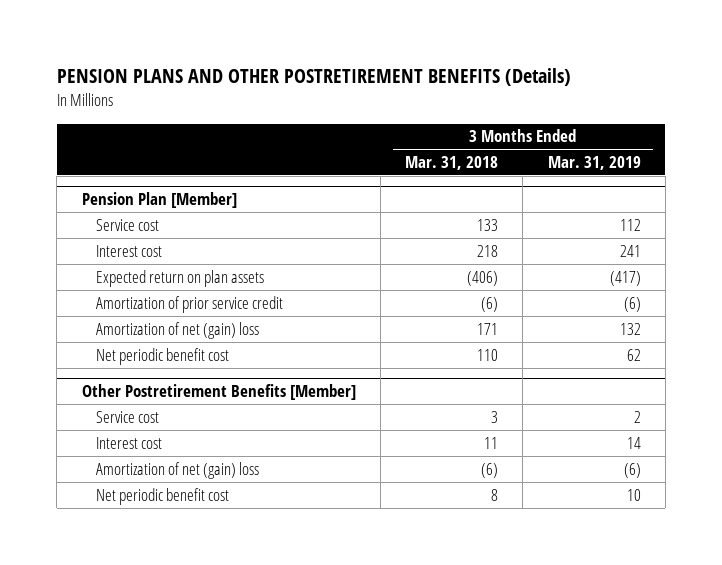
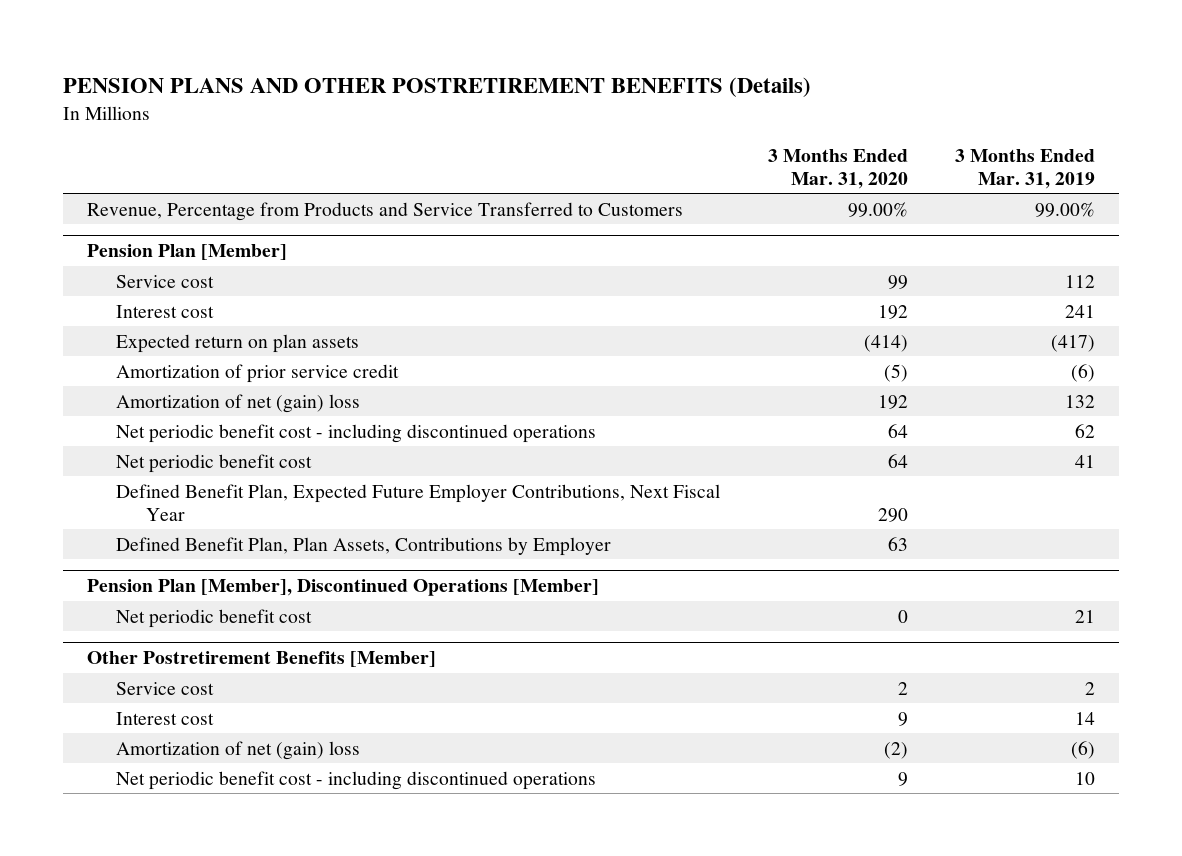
- | 3 Months Ended Mar. 31, 2018 | 3 Months Ended Mar. 31, 2019
+ | 3 Months Ended Mar. 31, 2020 | 3 Months Ended Mar. 31, 2019
+ Revenue, Percentage from Products and Service Transferred to Customers | 99.00% | 99.00%
@ Pension Plan [Member]
- Net periodic benefit cost | 110 | 62
+ Net periodic benefit cost - including discontinued operations | 64 | 62
+ Net periodic benefit cost | 64 | 41
+ Defined Benefit Plan, Expected Future Employer Contributions, Next Fiscal Year | 290 |
+ Defined Benefit Plan, Plan Assets, Contributions by Employer | 63 |
+ Pension Plan [Member], Discontinued Operations [Member]
+ Net periodic benefit cost | 0 | 21
@ Other Postretirement Benefits [Member]
- Net periodic benefit cost | 8 | 10
+ Net periodic benefit cost - including discontinued operations | 9 | 10

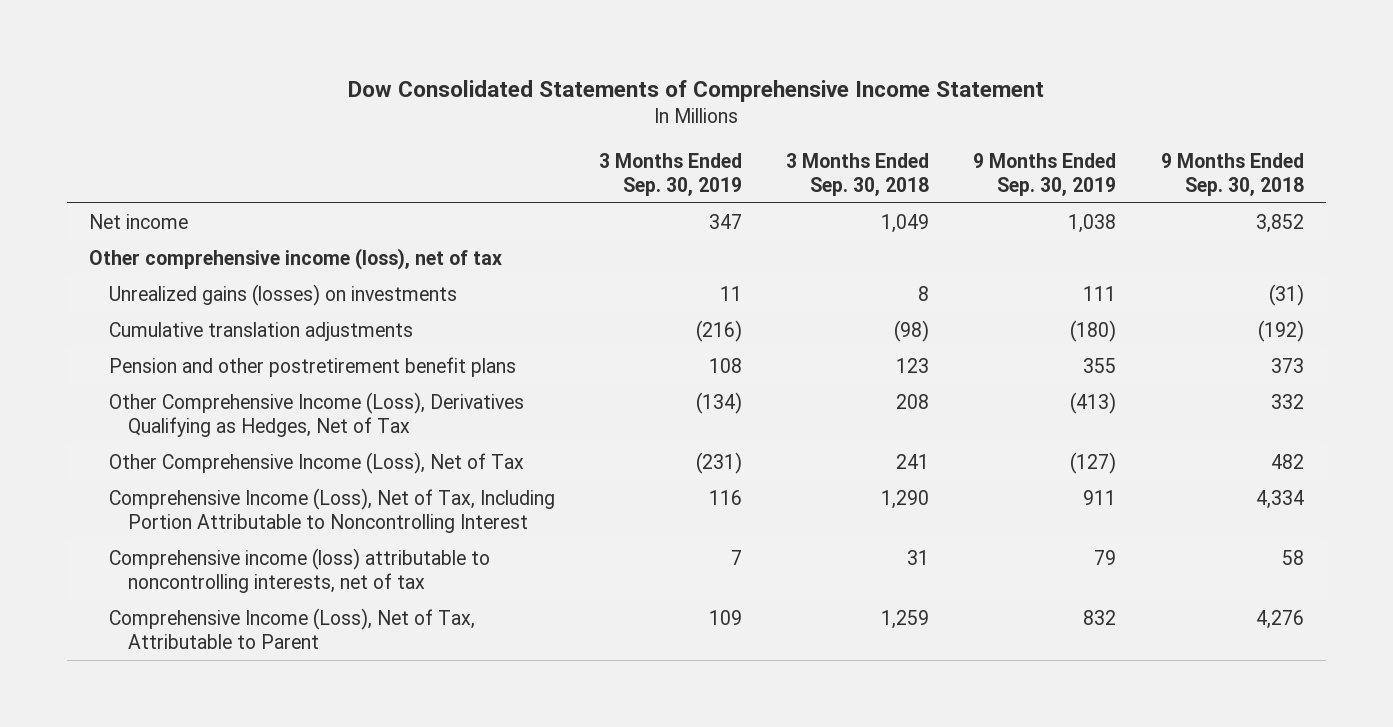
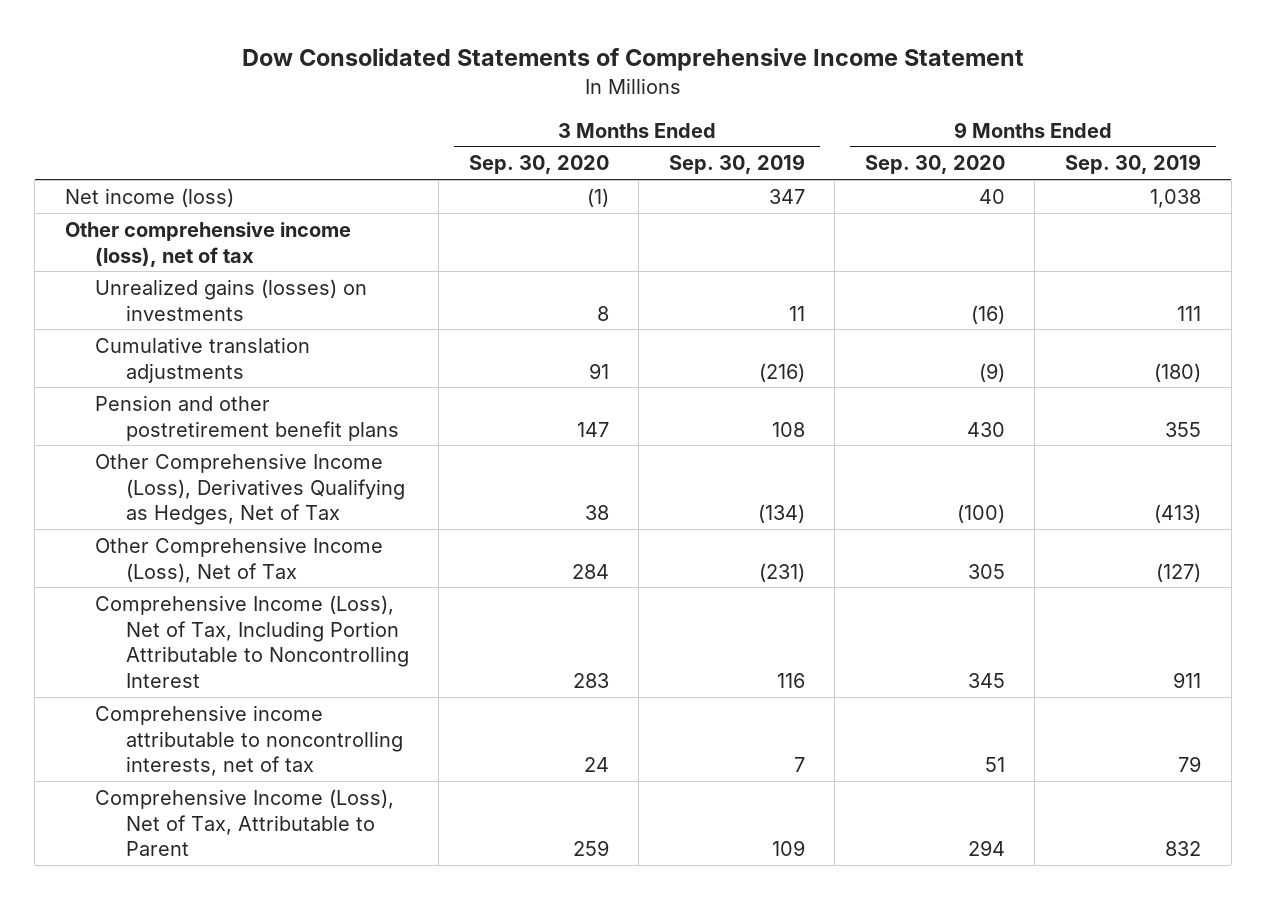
- | 3 Months Ended Sep. 30, 2019 | 3 Months Ended Sep. 30, 2018 | 9 Months Ended Sep. 30, 2019 | 9 Months Ended Sep. 30, 2018
+ | 3 Months Ended Sep. 30, 2020 | 3 Months Ended Sep. 30, 2019 | 9 Months Ended Sep. 30, 2020 | 9 Months Ended Sep. 30, 2019
- Net income | 347 | 1,049 | 1,038 | 3,852
+ Net income (loss) | (1) | 347 | 40 | 1,038
- Comprehensive income (loss) attributable to noncontrolling interests, net of tax | 7 | 31 | 79 | 58
+ Comprehensive income attributable to noncontrolling interests, net of tax | 24 | 7 | 51 | 79

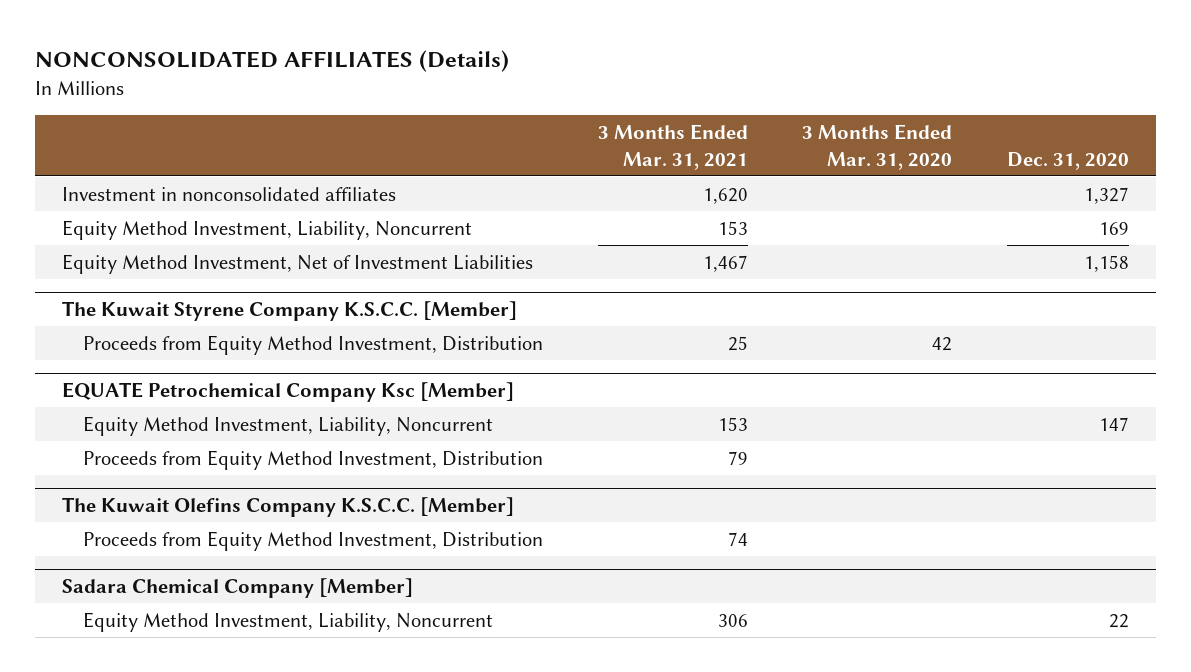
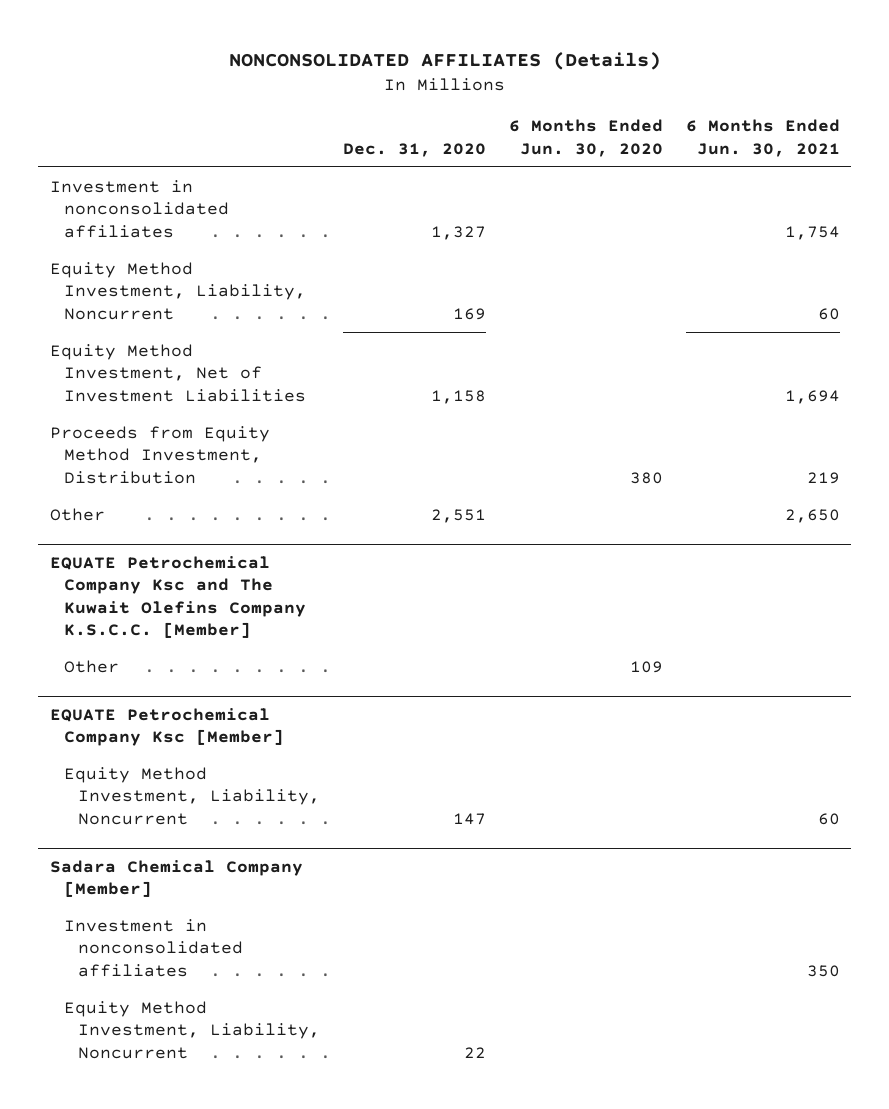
- | 3 Months Ended Mar. 31, 2021 | 3 Months Ended Mar. 31, 2020 | Dec. 31, 2020
+ | Dec. 31, 2020 | 6 Months Ended Jun. 30, 2020 | 6 Months Ended Jun. 30, 2021
- The Kuwait Styrene Company K.S.C.C. [Member]
+ Other | 2,551 | | 2,650
+ EQUATE Petrochemical Company Ksc and The Kuwait Olefins Company K.S.C.C. [Member]
+ Other | | 109 |
@ EQUATE Petrochemical Company Ksc [Member]
- Proceeds from Equity Method Investment, Distribution | 79 | |
- The Kuwait Olefins Company K.S.C.C. [Member]
- Proceeds from Equity Method Investment, Distribution | 74 | |
@ Sadara Chemical Company [Member]
+ Investment in nonconsolidated affiliates | | | 350

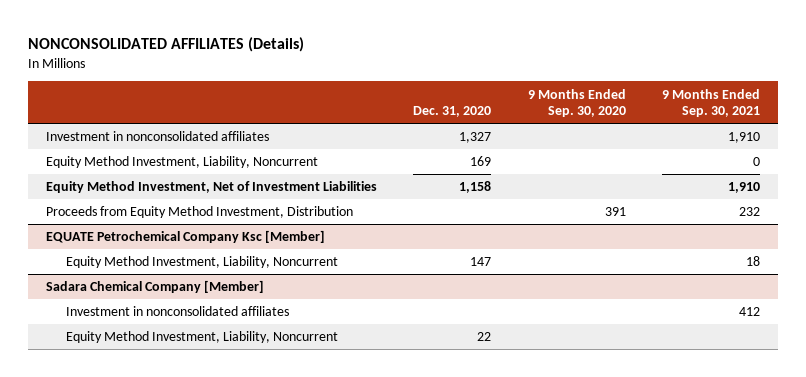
- | Dec. 31, 2020 | 6 Months Ended Jun. 30, 2020 | 6 Months Ended Jun. 30, 2021
+ | Dec. 31, 2020 | 9 Months Ended Sep. 30, 2020 | 9 Months Ended Sep. 30, 2021
- Other | 2,551 | | 2,650
- EQUATE Petrochemical Company Ksc and The Kuwait Olefins Company K.S.C.C. [Member]
- Other | | 109 |

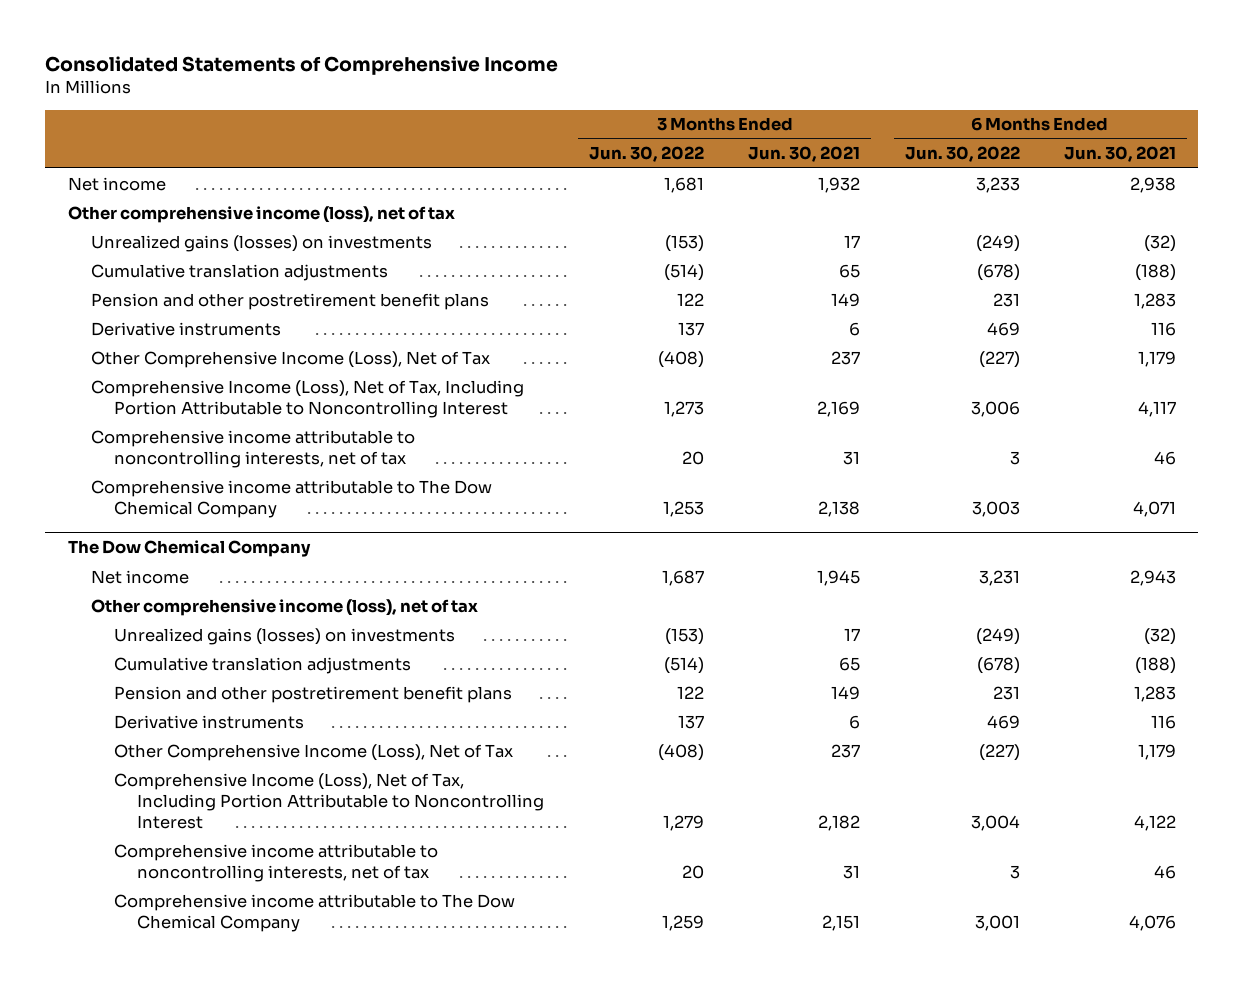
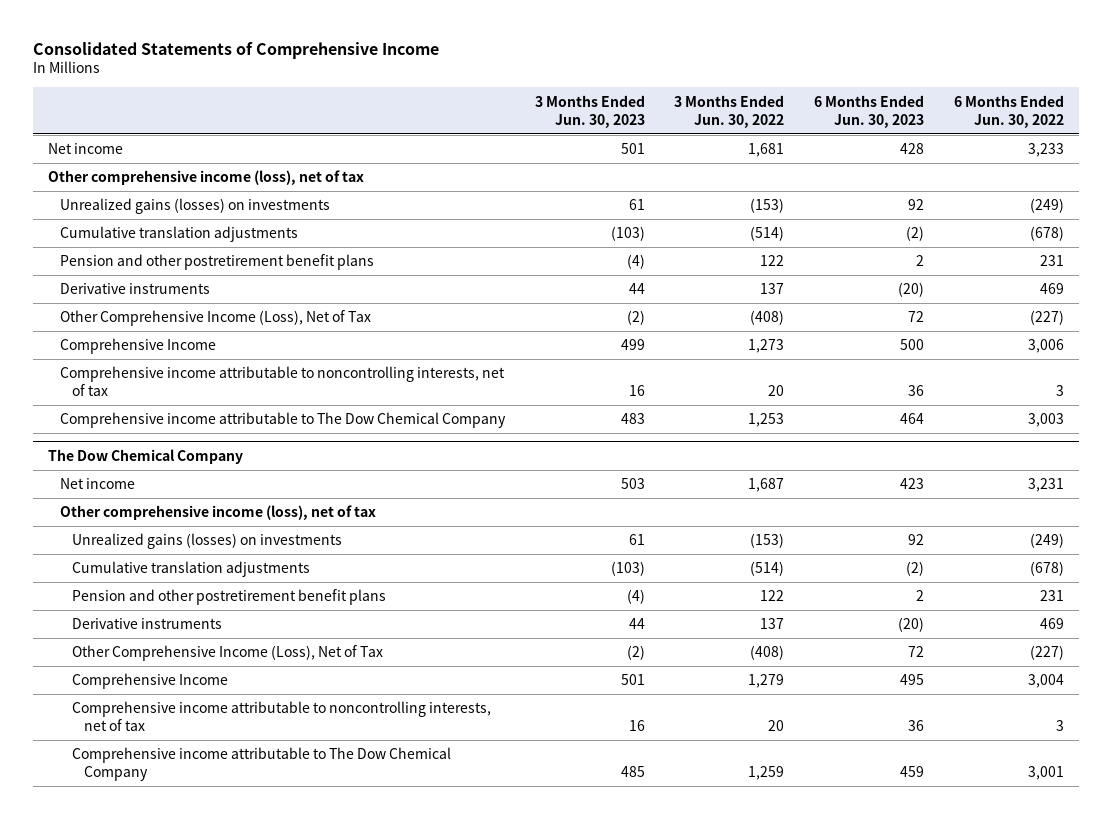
- | 3 Months Ended Jun. 30, 2022 | 3 Months Ended Jun. 30, 2021 | 6 Months Ended Jun. 30, 2022 | 6 Months Ended Jun. 30, 2021
+ | 3 Months Ended Jun. 30, 2023 | 3 Months Ended Jun. 30, 2022 | 6 Months Ended Jun. 30, 2023 | 6 Months Ended Jun. 30, 2022
- Comprehensive Income (Loss), Net of Tax, Including Portion Attributable to Noncontrolling Interest | 1,273 | 2,169 | 3,006 | 4,117
+ Comprehensive Income | 499 | 1,273 | 500 | 3,006
@ The Dow Chemical Company
- Comprehensive Income (Loss), Net of Tax, Including Portion Attributable to Noncontrolling Interest | 1,279 | 2,182 | 3,004 | 4,122
+ Comprehensive Income | 501 | 1,279 | 495 | 3,004

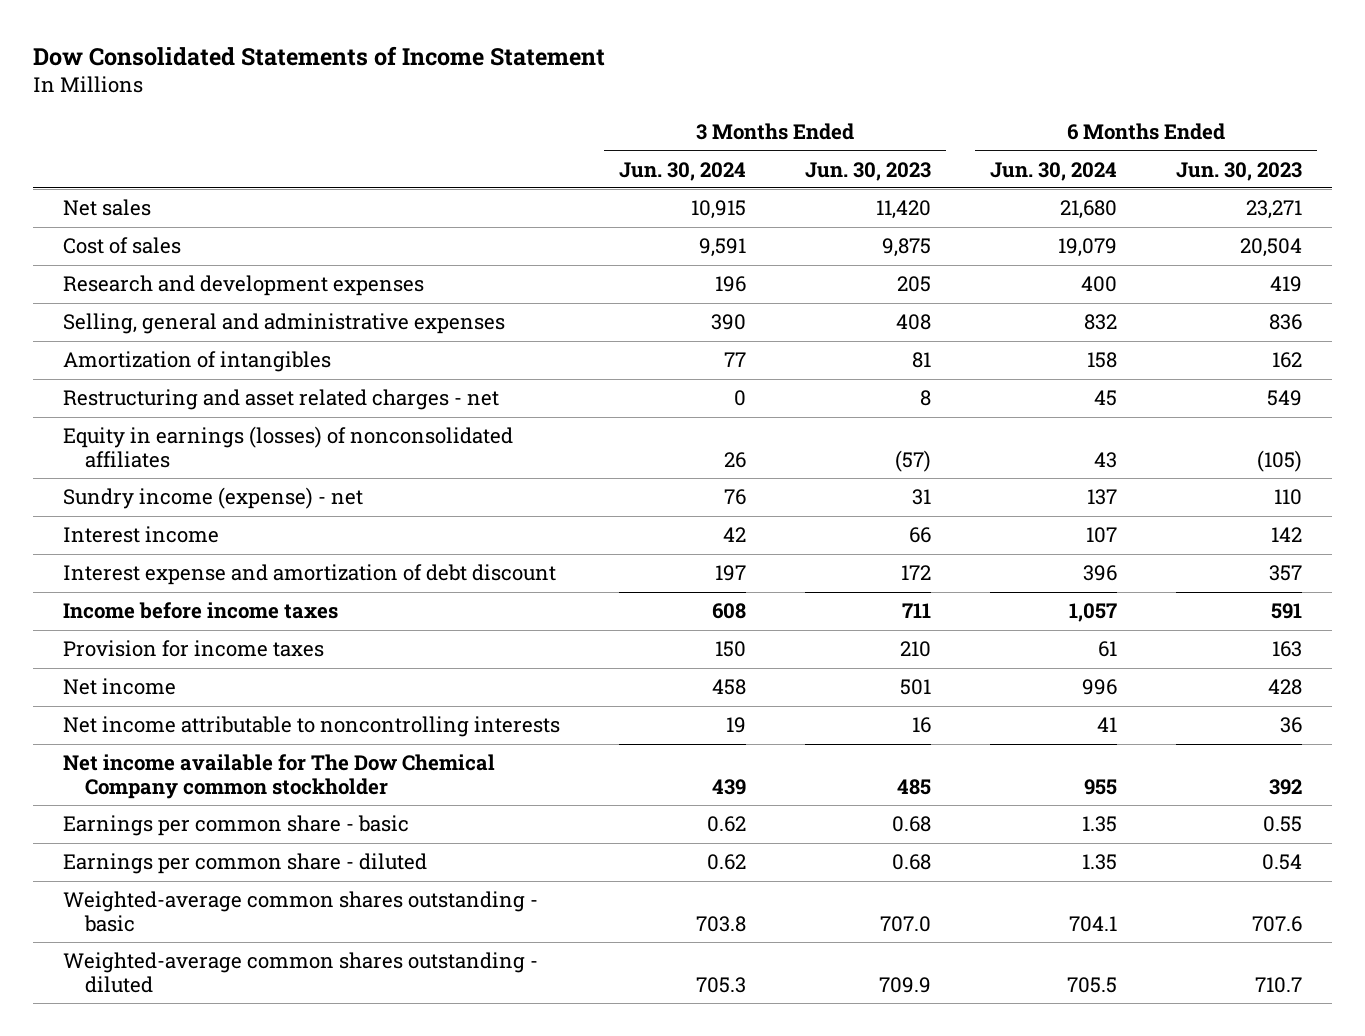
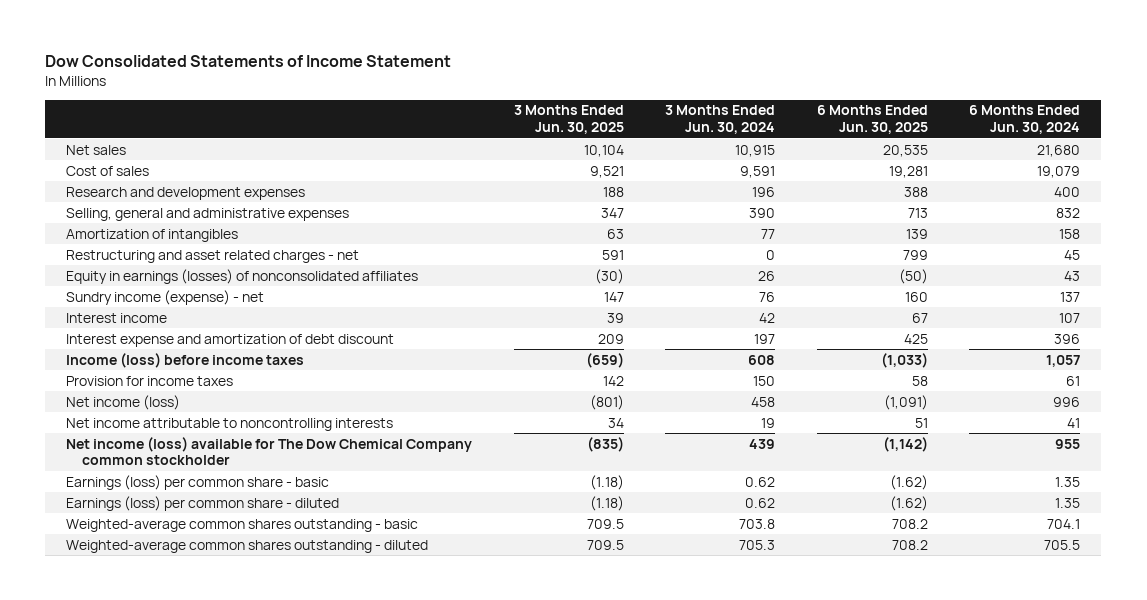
- | 3 Months Ended Jun. 30, 2024 | 3 Months Ended Jun. 30, 2023 | 6 Months Ended Jun. 30, 2024 | 6 Months Ended Jun. 30, 2023
+ | 3 Months Ended Jun. 30, 2025 | 3 Months Ended Jun. 30, 2024 | 6 Months Ended Jun. 30, 2025 | 6 Months Ended Jun. 30, 2024
- Income before income taxes | 608 | 711 | 1,057 | 591
+ Income (loss) before income taxes | (659) | 608 | (1,033) | 1,057
- Net income | 458 | 501 | 996 | 428
+ Net income (loss) | (801) | 458 | (1,091) | 996
- Net income available for The Dow Chemical Company common stockholder | 439 | 485 | 955 | 392
- Earnings per common share - basic | 0.62 | 0.68 | 1.35 | 0.55
- Earnings per common share - diluted | 0.62 | 0.68 | 1.35 | 0.54
+ Net income (loss) available for The Dow Chemical Company common stockholder | (835) | 439 | (1,142) | 955
+ Earnings (loss) per common share - basic | (1.18) | 0.62 | (1.62) | 1.35
+ Earnings (loss) per common share - diluted | (1.18) | 0.62 | (1.62) | 1.35

